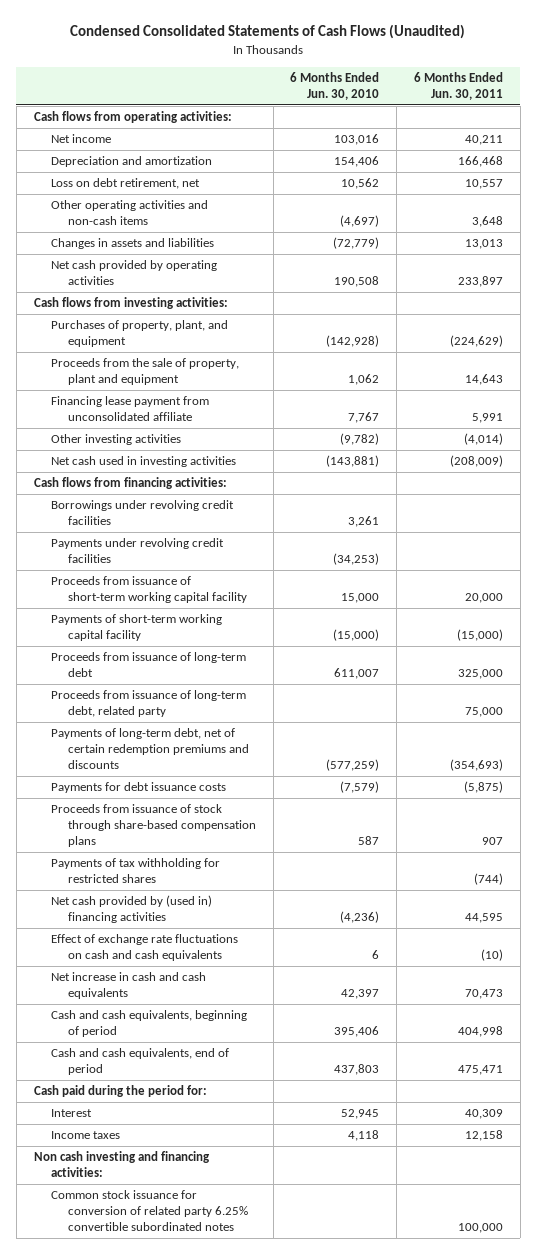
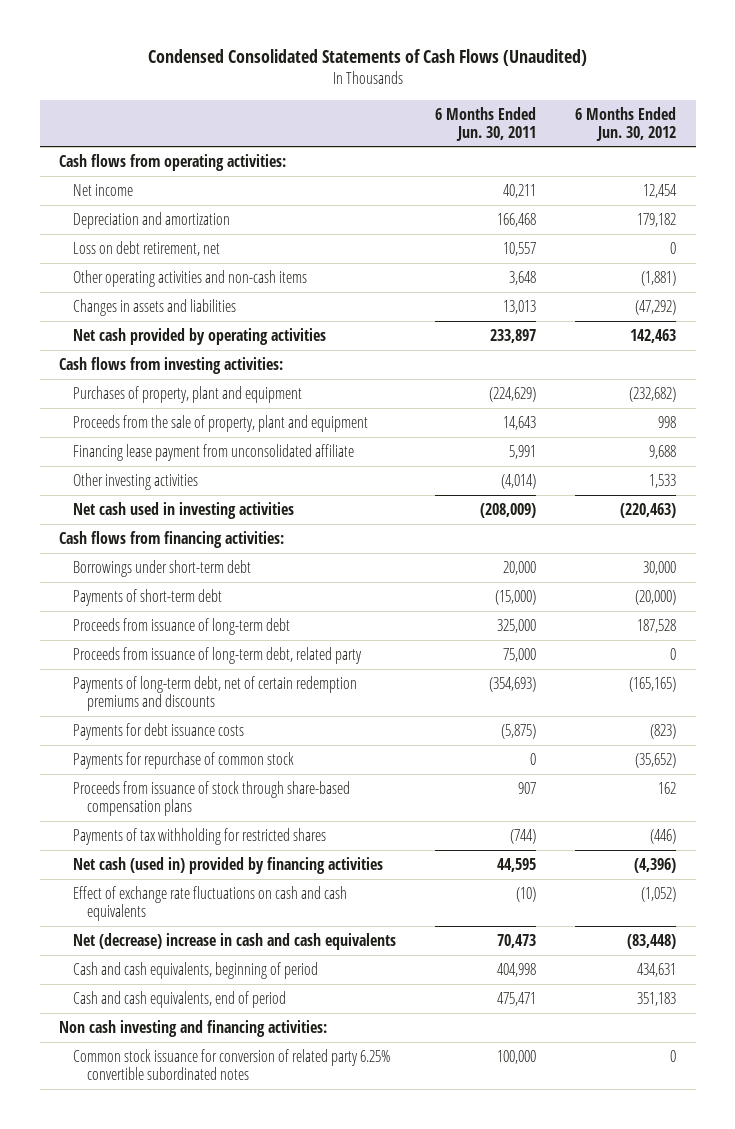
- | 6 Months Ended Jun. 30, 2010 | 6 Months Ended Jun. 30, 2011
+ | 6 Months Ended Jun. 30, 2011 | 6 Months Ended Jun. 30, 2012
- Purchases of property, plant, and equipment | (142,928) | (224,629)
+ Purchases of property, plant and equipment | (224,629) | (232,682)
- Borrowings under revolving credit facilities | 3,261 |
- Payments under revolving credit facilities | (34,253) |
- Proceeds from issuance of short-term working capital facility | 15,000 | 20,000
- Payments of short-term working capital facility | (15,000) | (15,000)
+ Borrowings under short-term debt | 20,000 | 30,000
+ Payments of short-term debt | (15,000) | (20,000)
+ Payments for repurchase of common stock | 0 | (35,652)
- Net cash provided by (used in) financing activities | (4,236) | 44,595
+ Net cash (used in) provided by financing activities | 44,595 | (4,396)
- Net increase in cash and cash equivalents | 42,397 | 70,473
+ Net (decrease) increase in cash and cash equivalents | 70,473 | (83,448)
- Cash paid during the period for:
- Interest | 52,945 | 40,309
- Income taxes | 4,118 | 12,158

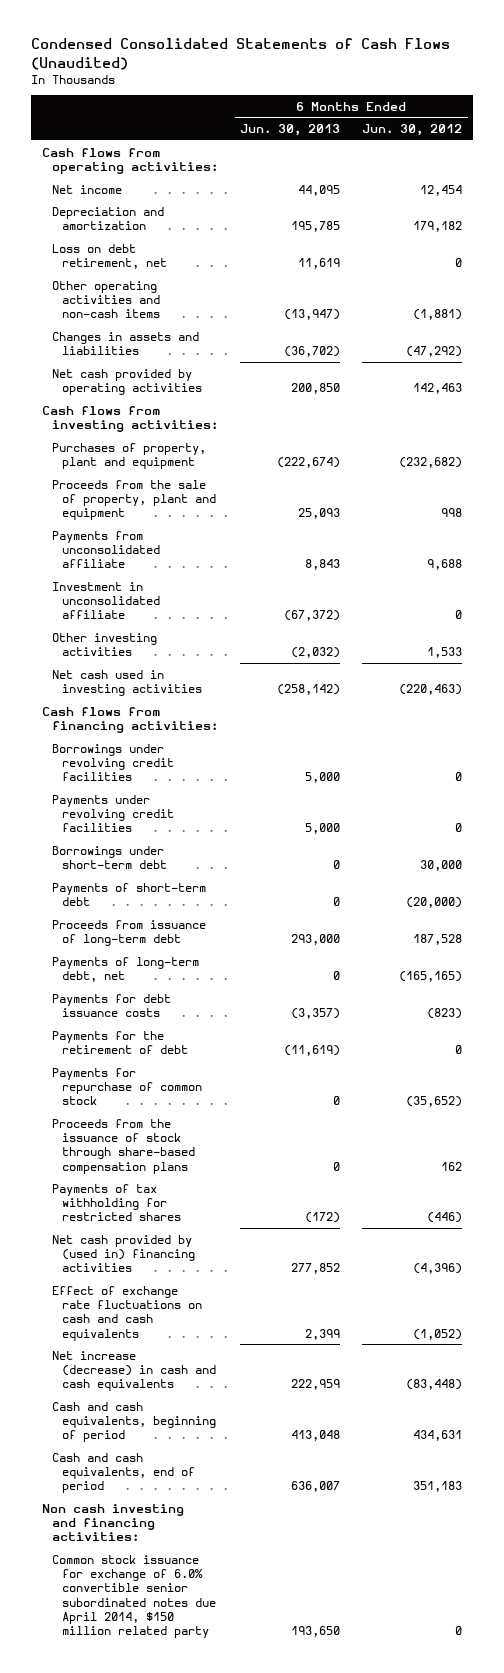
- | 6 Months Ended Jun. 30, 2011 | 6 Months Ended Jun. 30, 2012
+ | 6 Months Ended Jun. 30, 2013 | 6 Months Ended Jun. 30, 2012
- Financing lease payment from unconsolidated affiliate | 5,991 | 9,688
+ Payments from unconsolidated affiliate | 8,843 | 9,688
+ Investment in unconsolidated affiliate | (67,372) | 0
+ Borrowings under revolving credit facilities | 5,000 | 0
+ Payments under revolving credit facilities | 5,000 | 0
- Proceeds from issuance of long-term debt, related party | 75,000 | 0
- Payments of long-term debt, net of certain redemption premiums and discounts | (354,693) | (165,165)
+ Payments of long-term debt, net | 0 | (165,165)
+ Payments for the retirement of debt | (11,619) | 0
- Proceeds from issuance of stock through share-based compensation plans | 907 | 162
+ Proceeds from the issuance of stock through share-based compensation plans | 0 | 162
- Net cash (used in) provided by financing activities | 44,595 | (4,396)
+ Net cash provided by (used in) financing activities | 277,852 | (4,396)
- Net (decrease) increase in cash and cash equivalents | 70,473 | (83,448)
+ Net increase (decrease) in cash and cash equivalents | 222,959 | (83,448)
- Common stock issuance for conversion of related party 6.25% convertible subordinated notes | 100,000 | 0
+ Common stock issuance for exchange of 6.0% convertible senior subordinated notes due April 2014, $150 million related party | 193,650 | 0

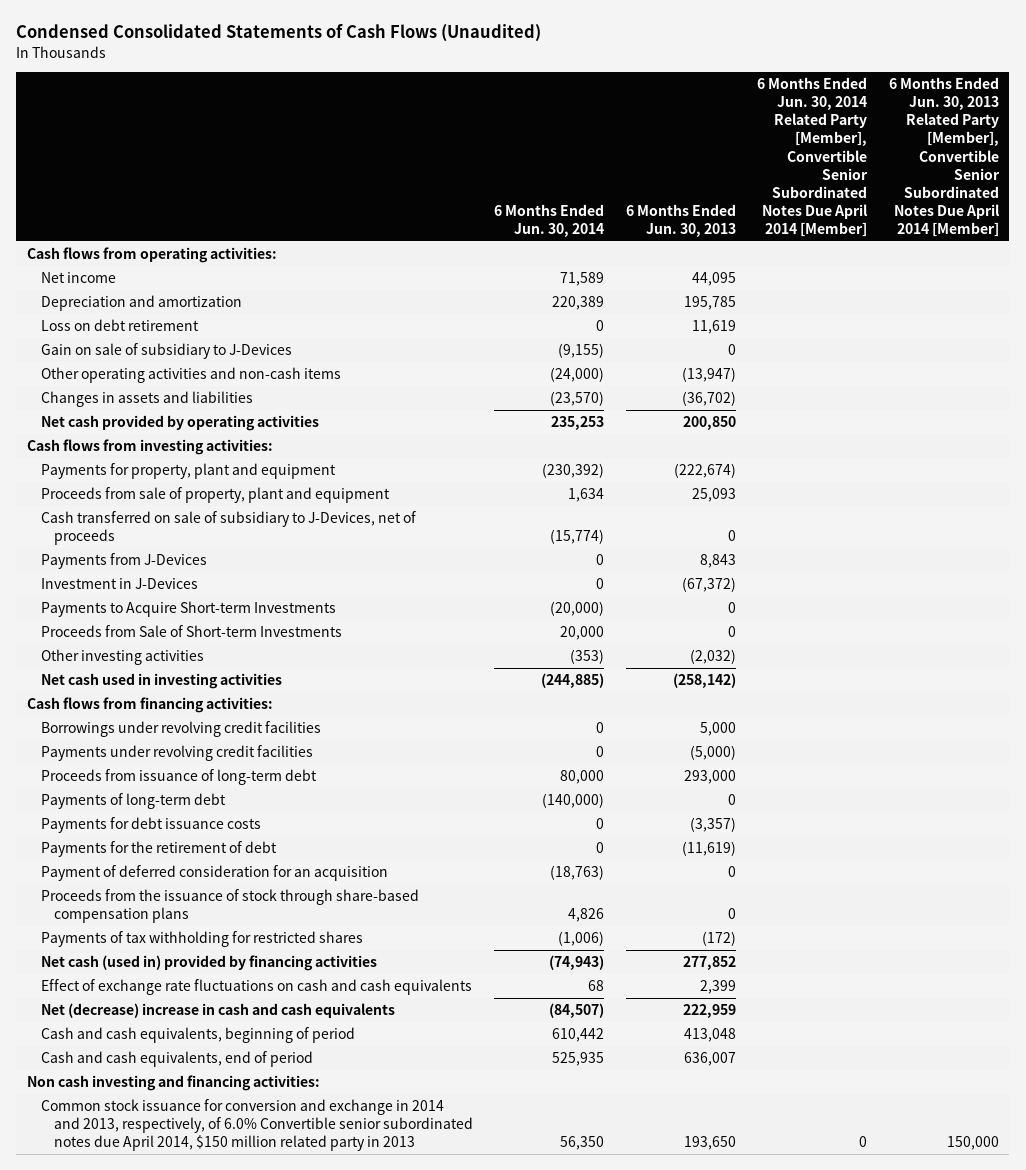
- | 6 Months Ended Jun. 30, 2013 | 6 Months Ended Jun. 30, 2012
+ | 6 Months Ended Jun. 30, 2014 | 6 Months Ended Jun. 30, 2013 | 6 Months Ended Jun. 30, 2014 Related Party [Member], Convertible Senior Subordinated Notes Due April 2014 [Member] | 6 Months Ended Jun. 30, 2013 Related Party [Member], Convertible Senior Subordinated Notes Due April 2014 [Member]
- Loss on debt retirement, net | 11,619 | 0
+ Loss on debt retirement | 0 | 11,619 | |
+ Gain on sale of subsidiary to J-Devices | (9,155) | 0 | |
- Purchases of property, plant and equipment | (222,674) | (232,682)
- Proceeds from the sale of property, plant and equipment | 25,093 | 998
- Payments from unconsolidated affiliate | 8,843 | 9,688
- Investment in unconsolidated affiliate | (67,372) | 0
+ Payments for property, plant and equipment | (230,392) | (222,674) | |
+ Proceeds from sale of property, plant and equipment | 1,634 | 25,093 | |
+ Cash transferred on sale of subsidiary to J-Devices, net of proceeds | (15,774) | 0 | |
+ Payments from J-Devices | 0 | 8,843 | |
+ Investment in J-Devices | 0 | (67,372) | |
+ Payments to Acquire Short-term Investments | (20,000) | 0 | |
+ Proceeds from Sale of Short-term Investments | 20,000 | 0 | |
- Payments under revolving credit facilities | 5,000 | 0
- Borrowings under short-term debt | 0 | 30,000
- Payments of short-term debt | 0 | (20,000)
+ Payments under revolving credit facilities | 0 | (5,000) | |
- Payments of long-term debt, net | 0 | (165,165)
+ Payments of long-term debt | (140,000) | 0 | |
- Payments for repurchase of common stock | 0 | (35,652)
+ Payment of deferred consideration for an acquisition | (18,763) | 0 | |
- Net cash provided by (used in) financing activities | 277,852 | (4,396)
+ Net cash (used in) provided by financing activities | (74,943) | 277,852 | |
- Net increase (decrease) in cash and cash equivalents | 222,959 | (83,448)
+ Net (decrease) increase in cash and cash equivalents | (84,507) | 222,959 | |
- Common stock issuance for exchange of 6.0% convertible senior subordinated notes due April 2014, $150 million related party | 193,650 | 0
+ Common stock issuance for conversion and exchange in 2014 and 2013, respectively, of 6.0% Convertible senior subordinated notes due April 2014, $150 million related party in 2013 | 56,350 | 193,650 | 0 | 150,000

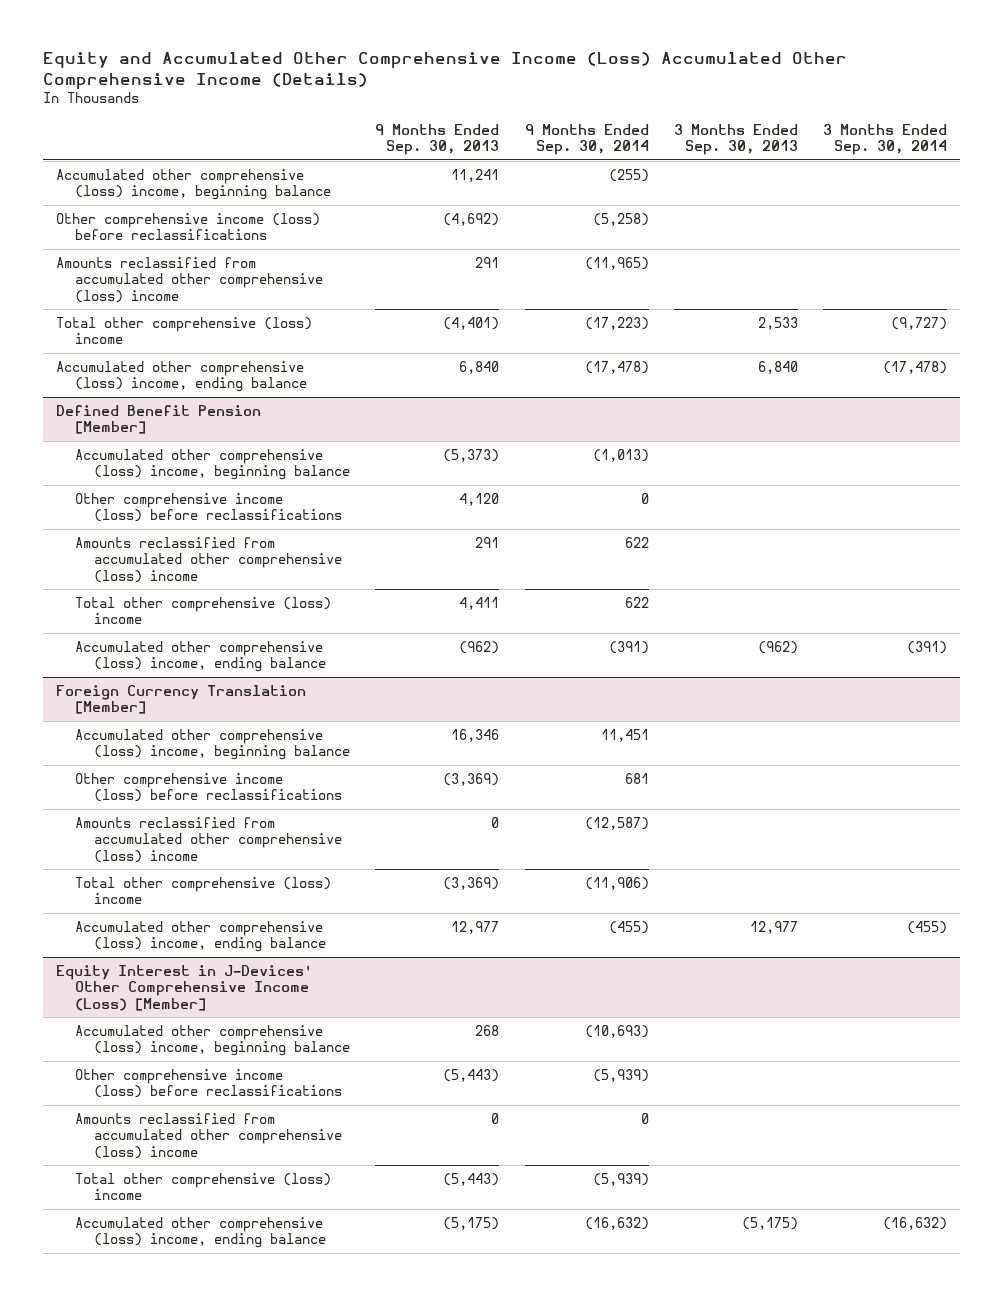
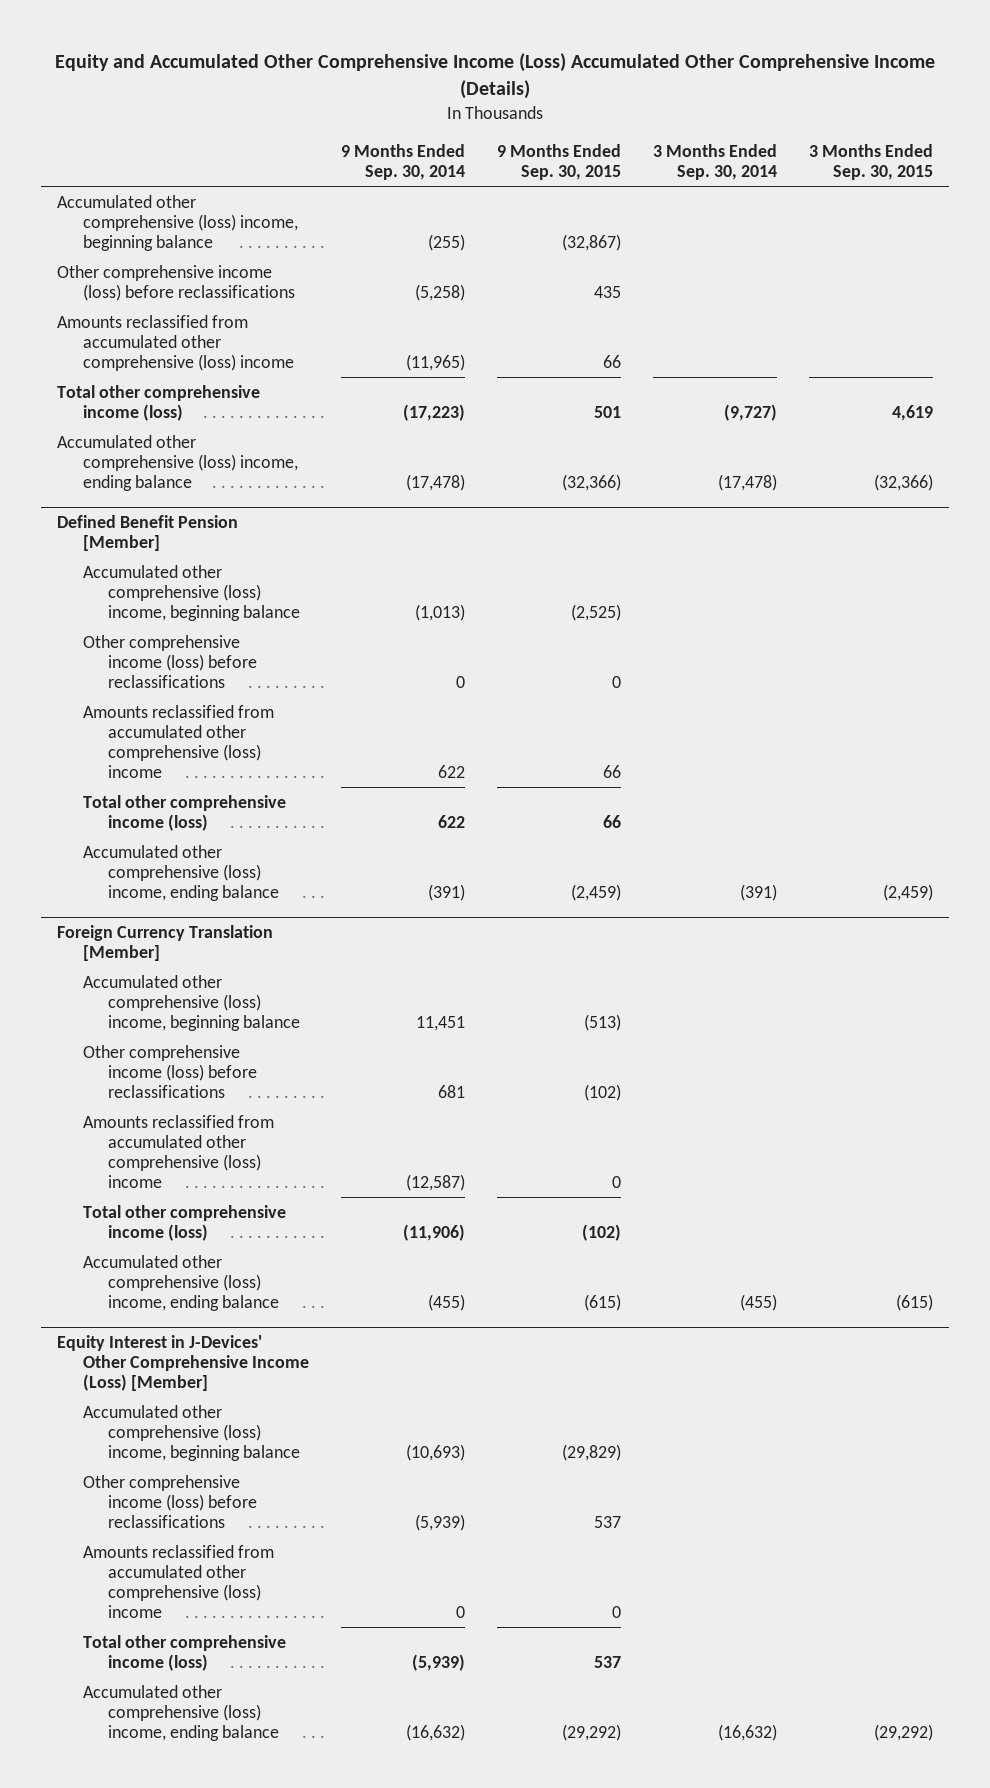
- | 9 Months Ended Sep. 30, 2013 | 9 Months Ended Sep. 30, 2014 | 3 Months Ended Sep. 30, 2013 | 3 Months Ended Sep. 30, 2014
+ | 9 Months Ended Sep. 30, 2014 | 9 Months Ended Sep. 30, 2015 | 3 Months Ended Sep. 30, 2014 | 3 Months Ended Sep. 30, 2015
- Total other comprehensive (loss) income | (4,401) | (17,223) | 2,533 | (9,727)
+ Total other comprehensive income (loss) | (17,223) | 501 | (9,727) | 4,619
@ Defined Benefit Pension [Member]
- Total other comprehensive (loss) income | 4,411 | 622 | |
+ Total other comprehensive income (loss) | 622 | 66 | |
@ Foreign Currency Translation [Member]
- Total other comprehensive (loss) income | (3,369) | (11,906) | |
+ Total other comprehensive income (loss) | (11,906) | (102) | |
@ Equity Interest in J-Devices' Other Comprehensive Income (Loss) [Member]
- Total other comprehensive (loss) income | (5,443) | (5,939) | |
+ Total other comprehensive income (loss) | (5,939) | 537 | |

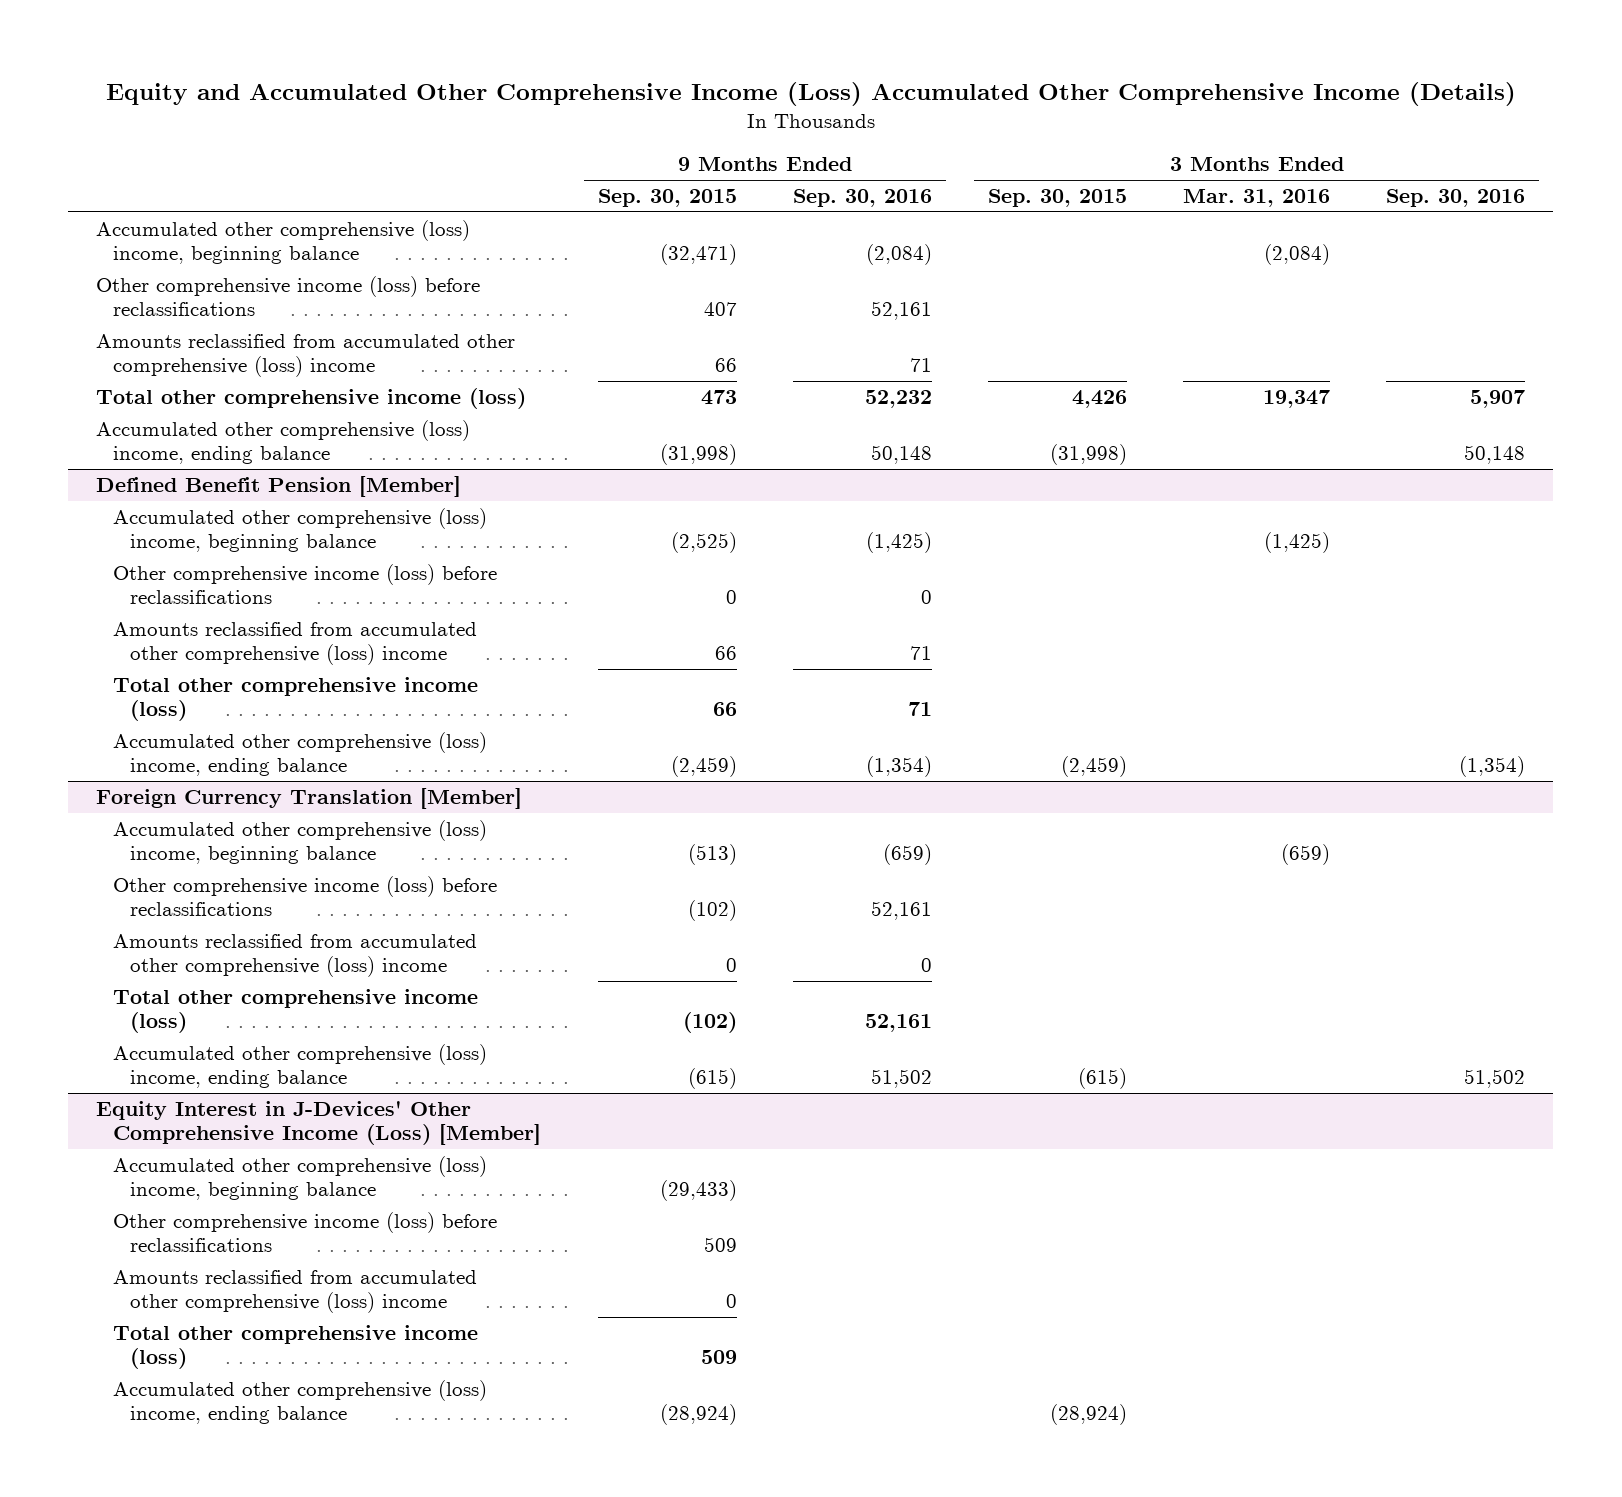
- | 9 Months Ended Sep. 30, 2014 | 9 Months Ended Sep. 30, 2015 | 3 Months Ended Sep. 30, 2014 | 3 Months Ended Sep. 30, 2015
+ | 9 Months Ended Sep. 30, 2015 | 9 Months Ended Sep. 30, 2016 | 3 Months Ended Sep. 30, 2015 | 3 Months Ended Mar. 31, 2016 | 3 Months Ended Sep. 30, 2016
- Accumulated other comprehensive (loss) income, beginning balance | (255) | (32,867) | |
- Other comprehensive income (loss) before reclassifications | (5,258) | 435 | |
+ Accumulated other comprehensive (loss) income, beginning balance | (32,471) | (2,084) | | (2,084) |
+ Other comprehensive income (loss) before reclassifications | 407 | 52,161 | | |
- Total other comprehensive income (loss) | (17,223) | 501 | (9,727) | 4,619
- Accumulated other comprehensive (loss) income, ending balance | (17,478) | (32,366) | (17,478) | (32,366)
+ Total other comprehensive income (loss) | 473 | 52,232 | 4,426 | 19,347 | 5,907
+ Accumulated other comprehensive (loss) income, ending balance | (31,998) | 50,148 | (31,998) | | 50,148
@ Equity Interest in J-Devices' Other Comprehensive Income (Loss) [Member]
- Accumulated other comprehensive (loss) income, beginning balance | (10,693) | (29,829) | |
- Other comprehensive income (loss) before reclassifications | (5,939) | 537 | |
+ Accumulated other comprehensive (loss) income, beginning balance | (29,433) | | | |
+ Other comprehensive income (loss) before reclassifications | 509 | | | |
- Total other comprehensive income (loss) | (5,939) | 537 | |
- Accumulated other comprehensive (loss) income, ending balance | (16,632) | (29,292) | (16,632) | (29,292)
+ Total other comprehensive income (loss) | 509 | | | |
+ Accumulated other comprehensive (loss) income, ending balance | (28,924) | | (28,924) | |

